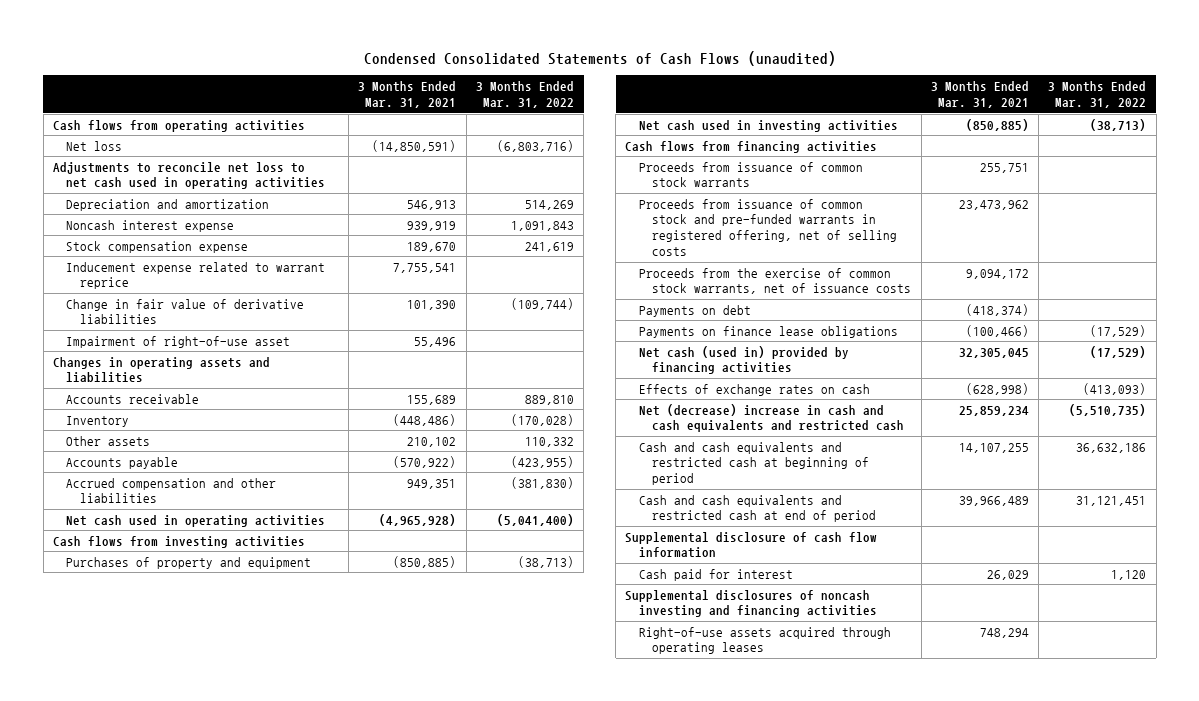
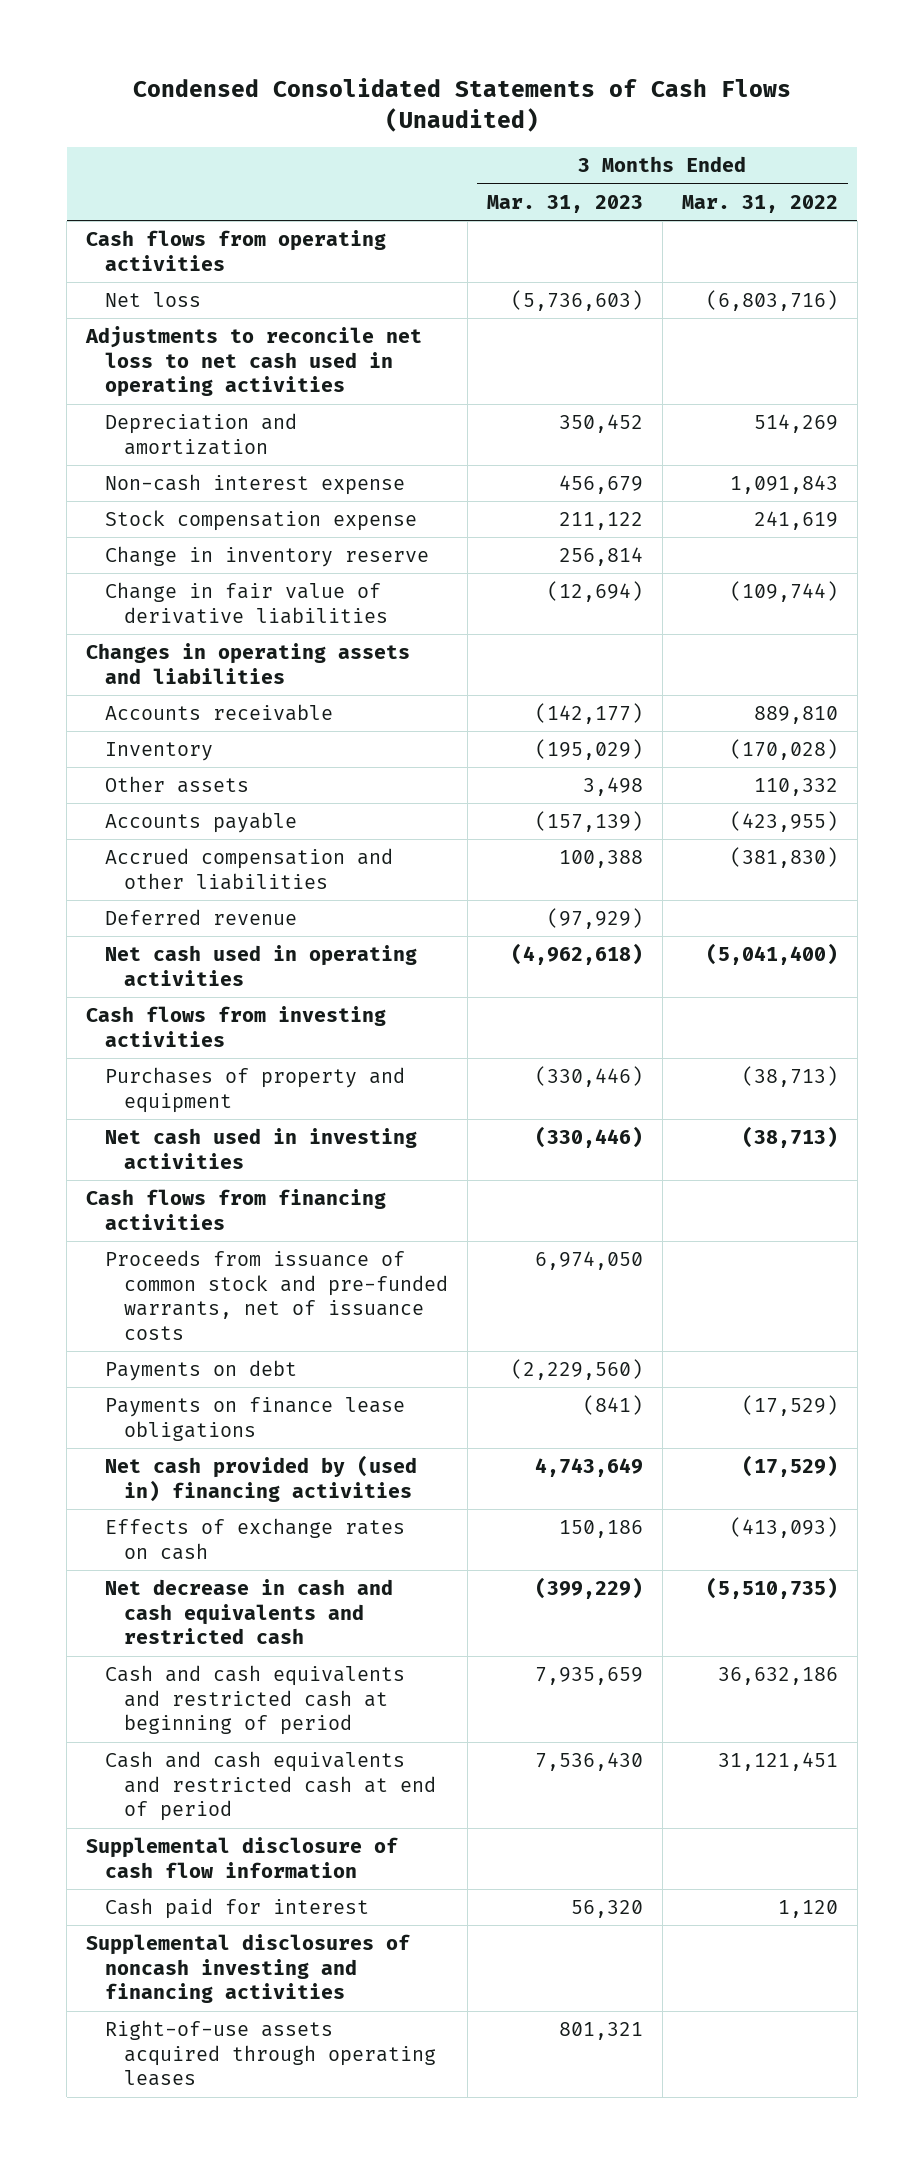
- Condensed Consolidated Statements of Cash Flows (unaudited)
+ Condensed Consolidated Statements of Cash Flows (Unaudited)
- | 3 Months Ended Mar. 31, 2021 | 3 Months Ended Mar. 31, 2022
+ | 3 Months Ended Mar. 31, 2023 | 3 Months Ended Mar. 31, 2022
- Noncash interest expense | 939,919 | 1,091,843
+ Non-cash interest expense | 456,679 | 1,091,843
- Inducement expense related to warrant reprice | 7,755,541 |
+ Change in inventory reserve | 256,814 |
- Impairment of right-of-use asset | 55,496 |
+ Deferred revenue | (97,929) |
- Proceeds from issuance of common stock warrants | 255,751 |
- Proceeds from issuance of common stock and pre-funded warrants in registered offering, net of selling costs | 23,473,962 |
- Proceeds from the exercise of common stock warrants, net of issuance costs | 9,094,172 |
+ Proceeds from issuance of common stock and pre-funded warrants, net of issuance costs | 6,974,050 |
- Net cash (used in) provided by financing activities | 32,305,045 | (17,529)
+ Net cash provided by (used in) financing activities | 4,743,649 | (17,529)
- Net (decrease) increase in cash and cash equivalents and restricted cash | 25,859,234 | (5,510,735)
+ Net decrease in cash and cash equivalents and restricted cash | (399,229) | (5,510,735)

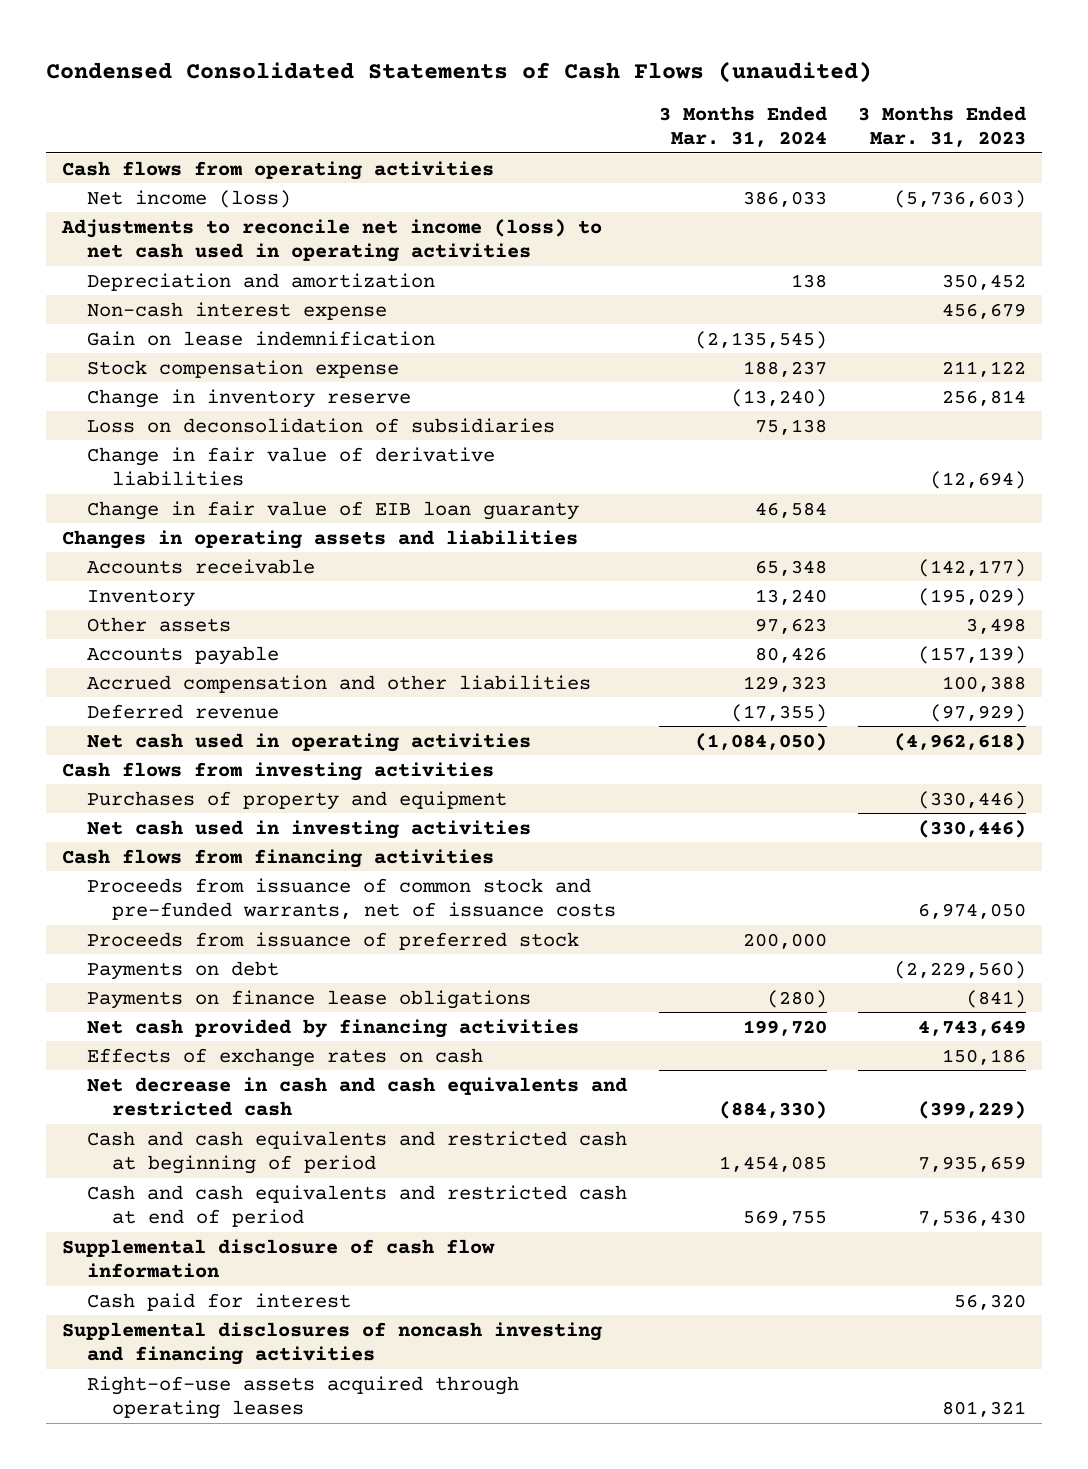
- Condensed Consolidated Statements of Cash Flows (Unaudited)
+ Condensed Consolidated Statements of Cash Flows (unaudited)
- | 3 Months Ended Mar. 31, 2023 | 3 Months Ended Mar. 31, 2022
+ | 3 Months Ended Mar. 31, 2024 | 3 Months Ended Mar. 31, 2023
- Net loss | (5,736,603) | (6,803,716)
- Adjustments to reconcile net loss to net cash used in operating activities
+ Net income (loss) | 386,033 | (5,736,603)
+ Adjustments to reconcile net income (loss) to net cash used in operating activities
+ Gain on lease indemnification | (2,135,545) |
+ Loss on deconsolidation of subsidiaries | 75,138 |
+ Change in fair value of EIB loan guaranty | 46,584 |
+ Proceeds from issuance of preferred stock | 200,000 |
- Net cash provided by (used in) financing activities | 4,743,649 | (17,529)
+ Net cash provided by financing activities | 199,720 | 4,743,649

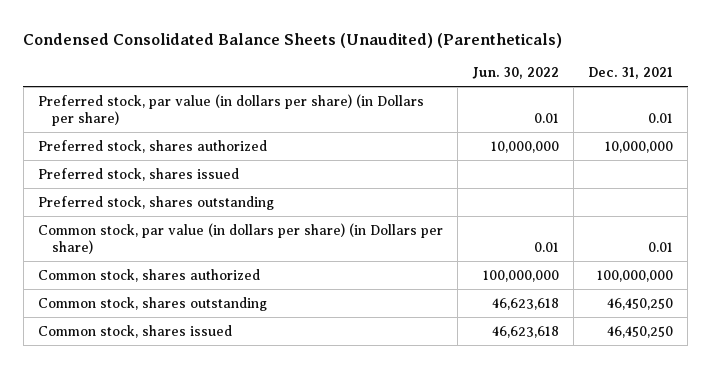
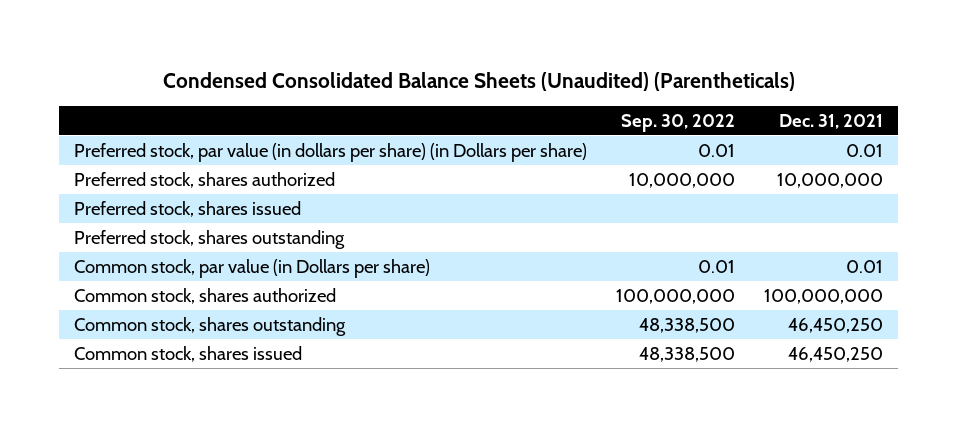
- | Jun. 30, 2022 | Dec. 31, 2021
+ | Sep. 30, 2022 | Dec. 31, 2021
- Common stock, par value (in dollars per share) (in Dollars per share) | 0.01 | 0.01
+ Common stock, par value (in Dollars per share) | 0.01 | 0.01

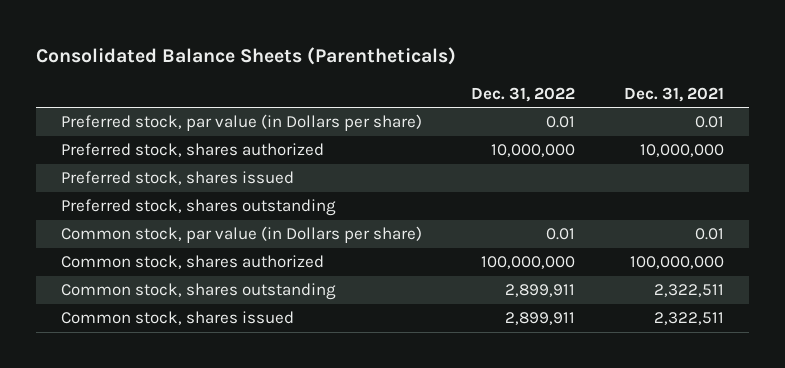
- Condensed Consolidated Balance Sheets (Unaudited) (Parentheticals)
+ Consolidated Balance Sheets (Parentheticals)
- | Sep. 30, 2022 | Dec. 31, 2021
+ | Dec. 31, 2022 | Dec. 31, 2021
- Preferred stock, par value (in dollars per share) (in Dollars per share) | 0.01 | 0.01
+ Preferred stock, par value (in Dollars per share) | 0.01 | 0.01
- Common stock, shares outstanding | 48,338,500 | 46,450,250
- Common stock, shares issued | 48,338,500 | 46,450,250
+ Common stock, shares outstanding | 2,899,911 | 2,322,511
+ Common stock, shares issued | 2,899,911 | 2,322,511

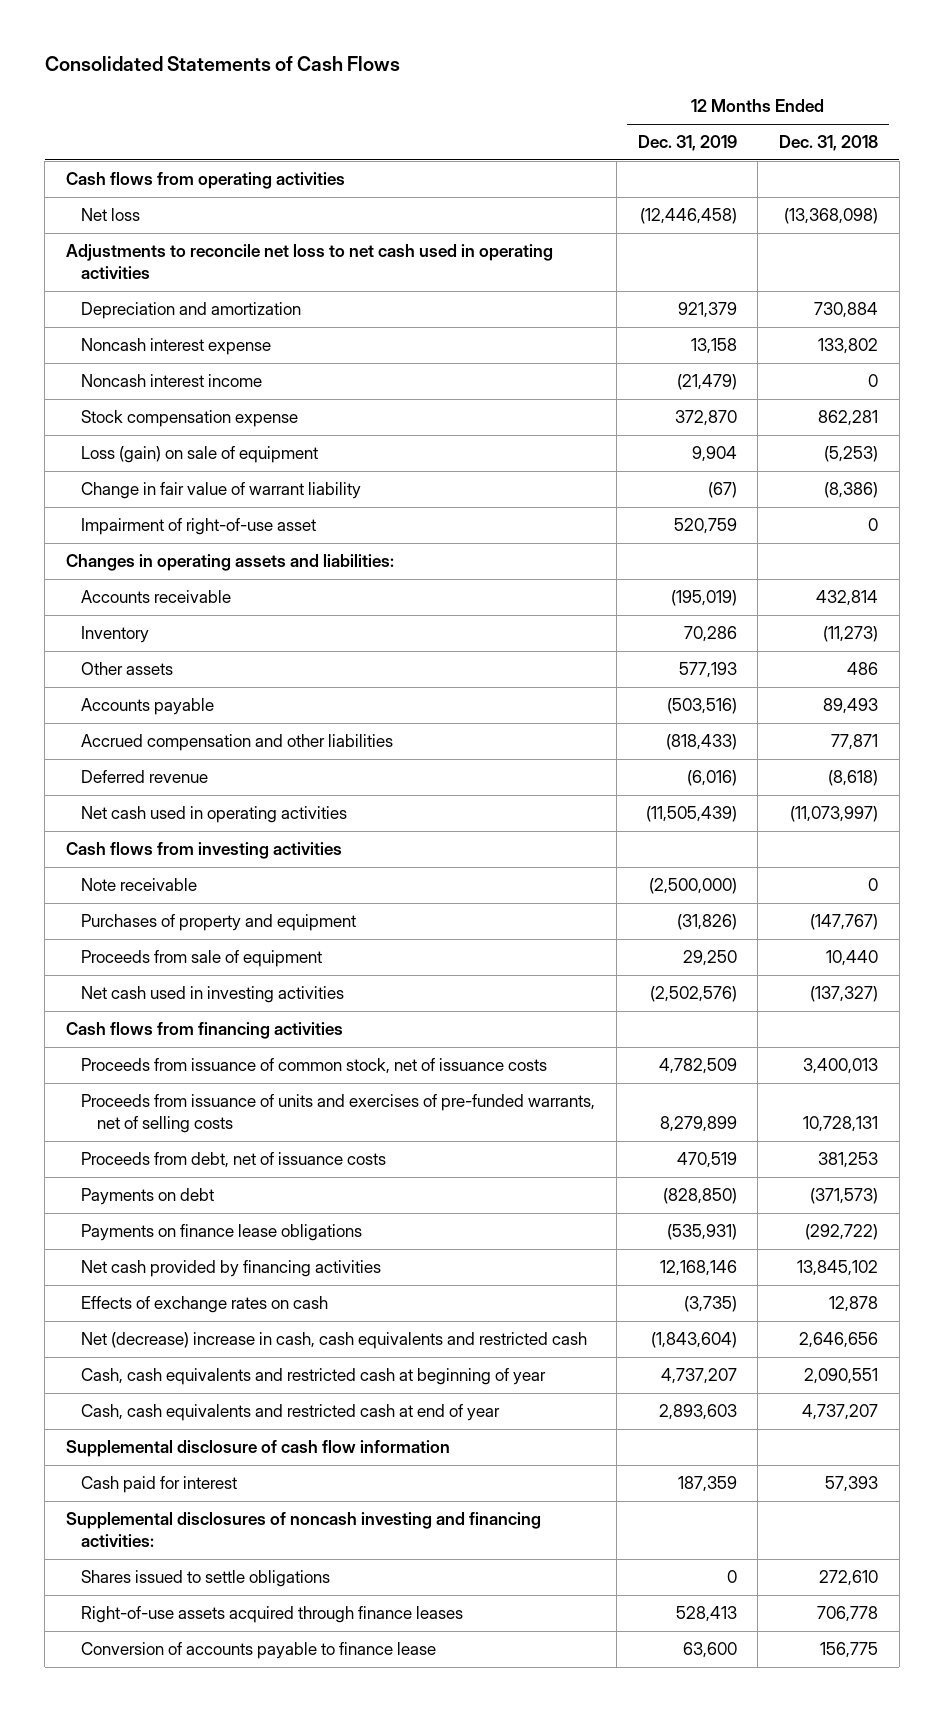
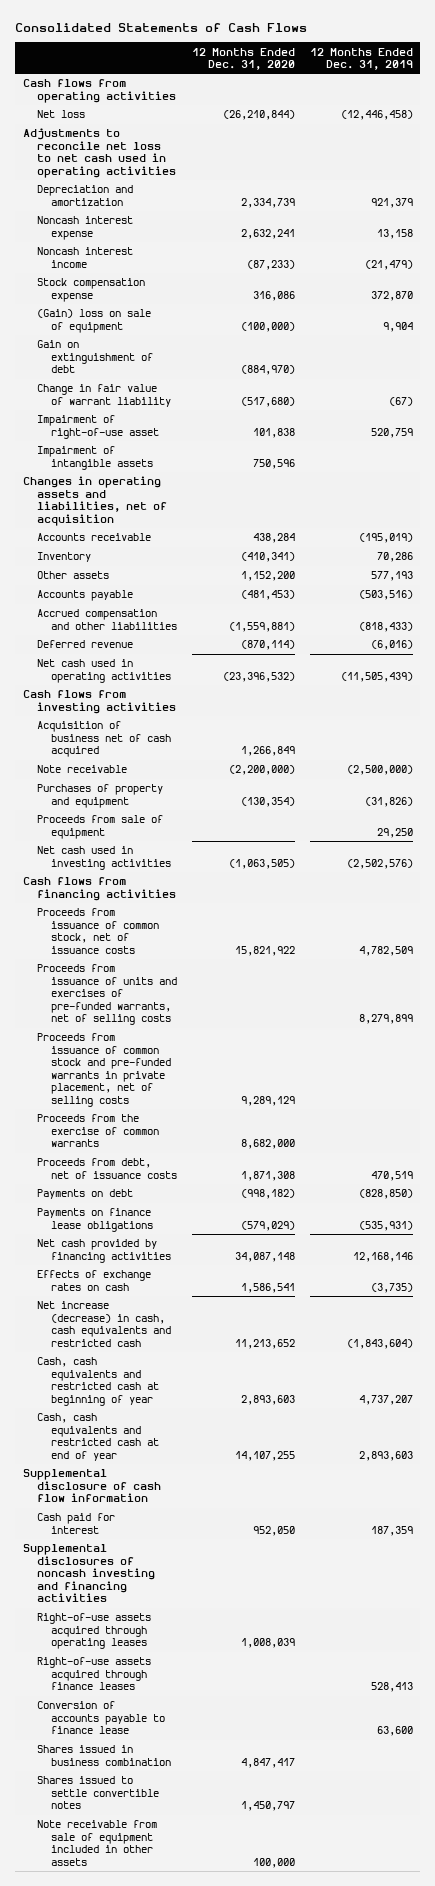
- | 12 Months Ended Dec. 31, 2019 | 12 Months Ended Dec. 31, 2018
+ | 12 Months Ended Dec. 31, 2020 | 12 Months Ended Dec. 31, 2019
- Loss (gain) on sale of equipment | 9,904 | (5,253)
+ (Gain) loss on sale of equipment | (100,000) | 9,904
+ Gain on extinguishment of debt | (884,970) |
- Changes in operating assets and liabilities:
+ Impairment of intangible assets | 750,596 |
+ Changes in operating assets and liabilities, net of acquisition
+ Acquisition of business net of cash acquired | 1,266,849 |
+ Proceeds from issuance of common stock and pre-funded warrants in private placement, net of selling costs | 9,289,129 |
+ Proceeds from the exercise of common warrants | 8,682,000 |
- Net (decrease) increase in cash, cash equivalents and restricted cash | (1,843,604) | 2,646,656
+ Net increase (decrease) in cash, cash equivalents and restricted cash | 11,213,652 | (1,843,604)
- Supplemental disclosures of noncash investing and financing activities:
- Shares issued to settle obligations | 0 | 272,610
+ Supplemental disclosures of noncash investing and financing activities
+ Right-of-use assets acquired through operating leases | 1,008,039 |
+ Shares issued in business combination | 4,847,417 |
+ Shares issued to settle convertible notes | 1,450,797 |
+ Note receivable from sale of equipment included in other assets | 100,000 |

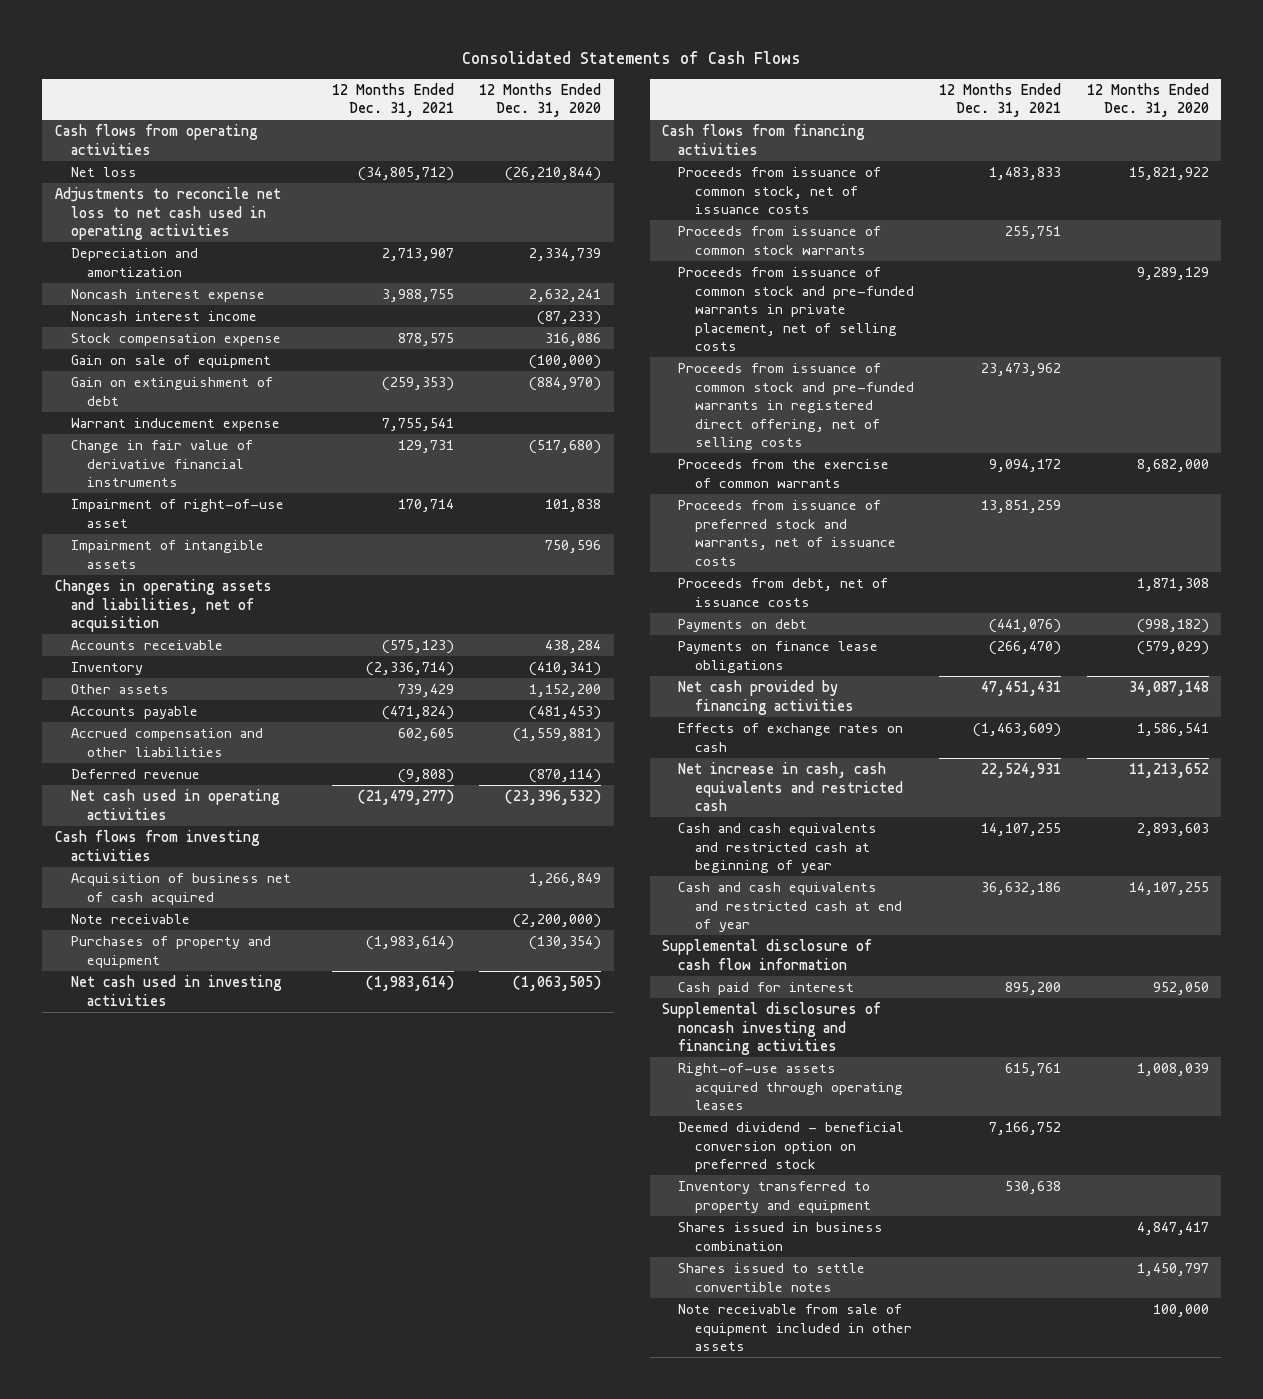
- | 12 Months Ended Dec. 31, 2020 | 12 Months Ended Dec. 31, 2019
+ | 12 Months Ended Dec. 31, 2021 | 12 Months Ended Dec. 31, 2020
- (Gain) loss on sale of equipment | (100,000) | 9,904
+ Gain on sale of equipment | | (100,000)
- Change in fair value of warrant liability | (517,680) | (67)
+ Warrant inducement expense | 7,755,541 |
+ Change in fair value of derivative financial instruments | 129,731 | (517,680)
- Proceeds from sale of equipment | | 29,250
- Proceeds from issuance of units and exercises of pre-funded warrants, net of selling costs | | 8,279,899
+ Proceeds from issuance of common stock warrants | 255,751 |
+ Proceeds from issuance of common stock and pre-funded warrants in registered direct offering, net of selling costs | 23,473,962 |
+ Proceeds from issuance of preferred stock and warrants, net of issuance costs | 13,851,259 |
- Net increase (decrease) in cash, cash equivalents and restricted cash | 11,213,652 | (1,843,604)
- Cash, cash equivalents and restricted cash at beginning of year | 2,893,603 | 4,737,207
- Cash, cash equivalents and restricted cash at end of year | 14,107,255 | 2,893,603
+ Net increase in cash, cash equivalents and restricted cash | 22,524,931 | 11,213,652
+ Cash and cash equivalents and restricted cash at beginning of year | 14,107,255 | 2,893,603
+ Cash and cash equivalents and restricted cash at end of year | 36,632,186 | 14,107,255
- Right-of-use assets acquired through finance leases | | 528,413
- Conversion of accounts payable to finance lease | | 63,600
+ Deemed dividend - beneficial conversion option on preferred stock | 7,166,752 |
+ Inventory transferred to property and equipment | 530,638 |

